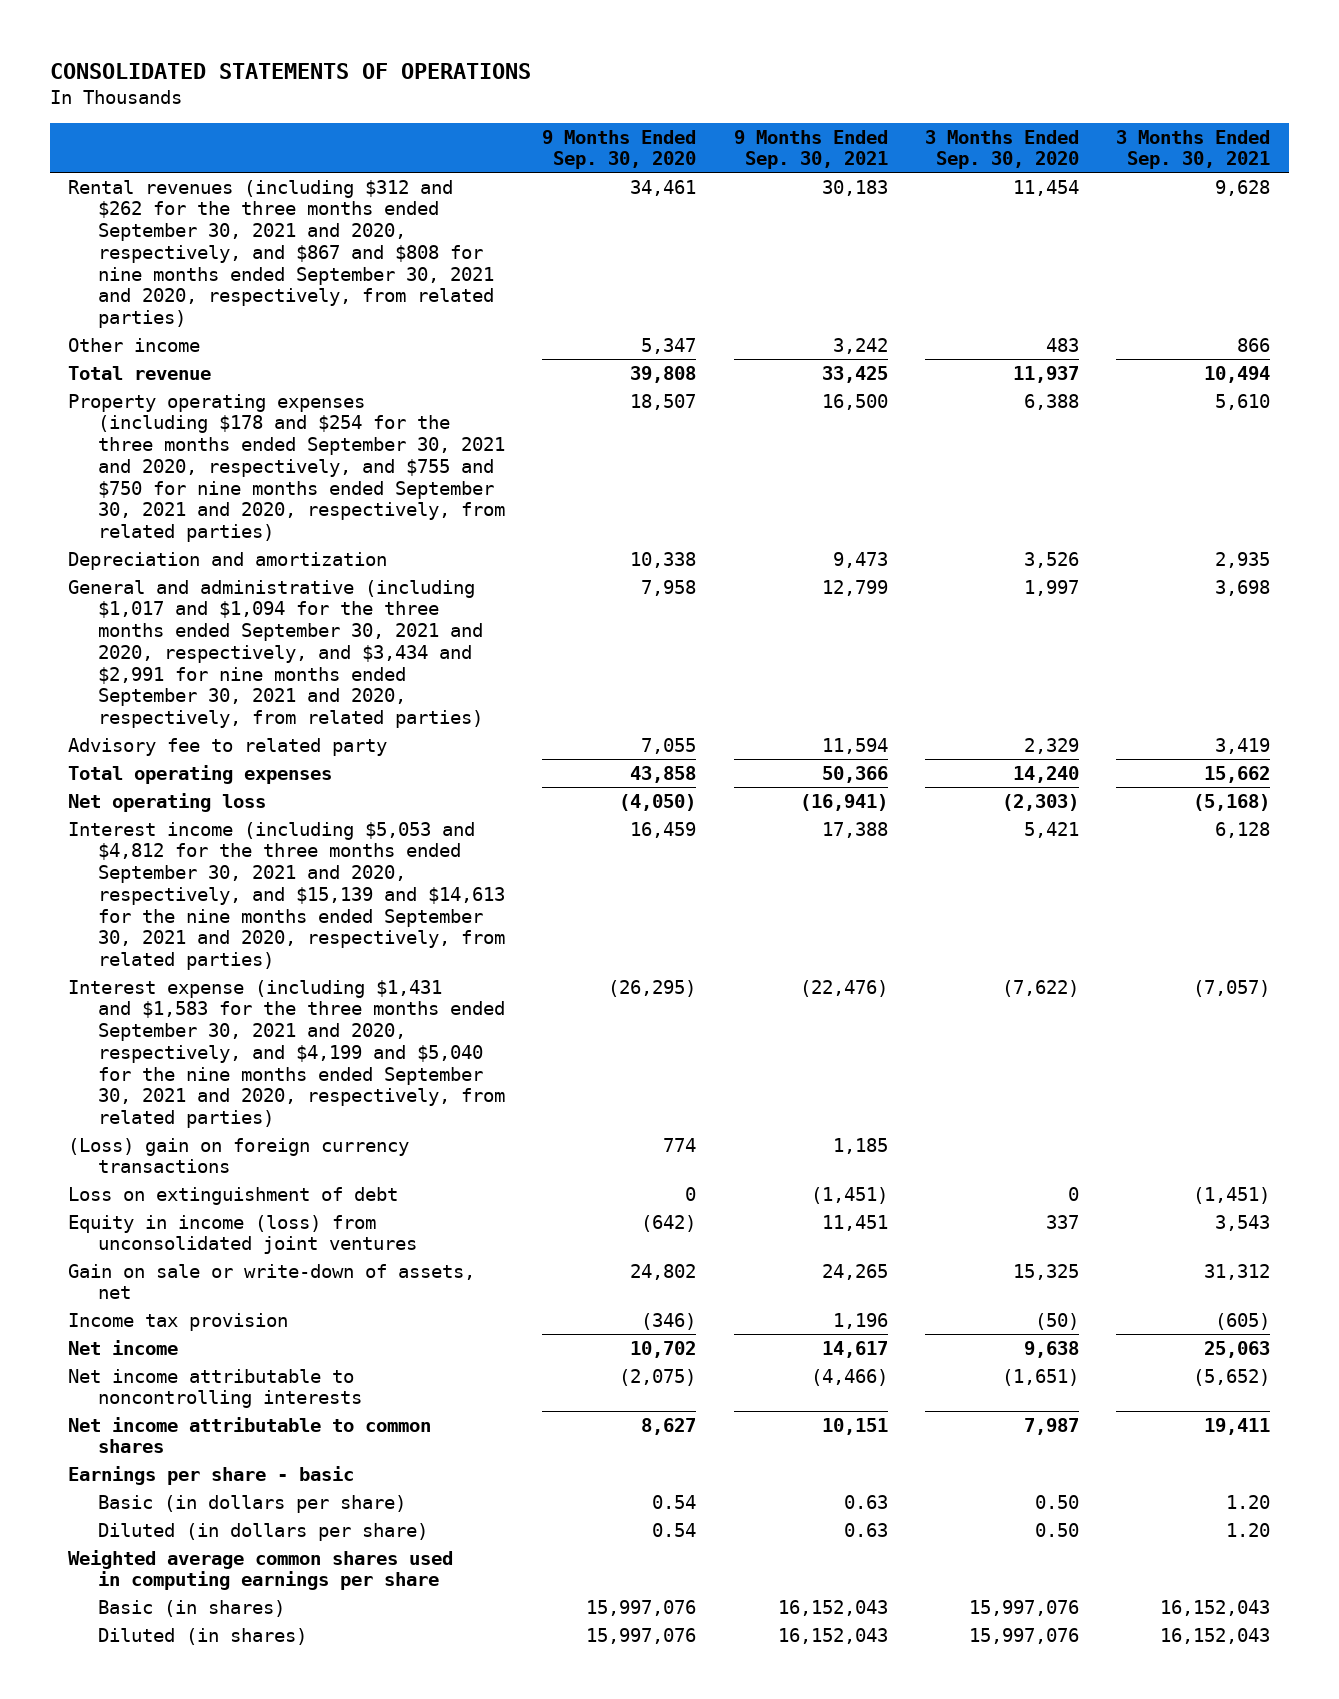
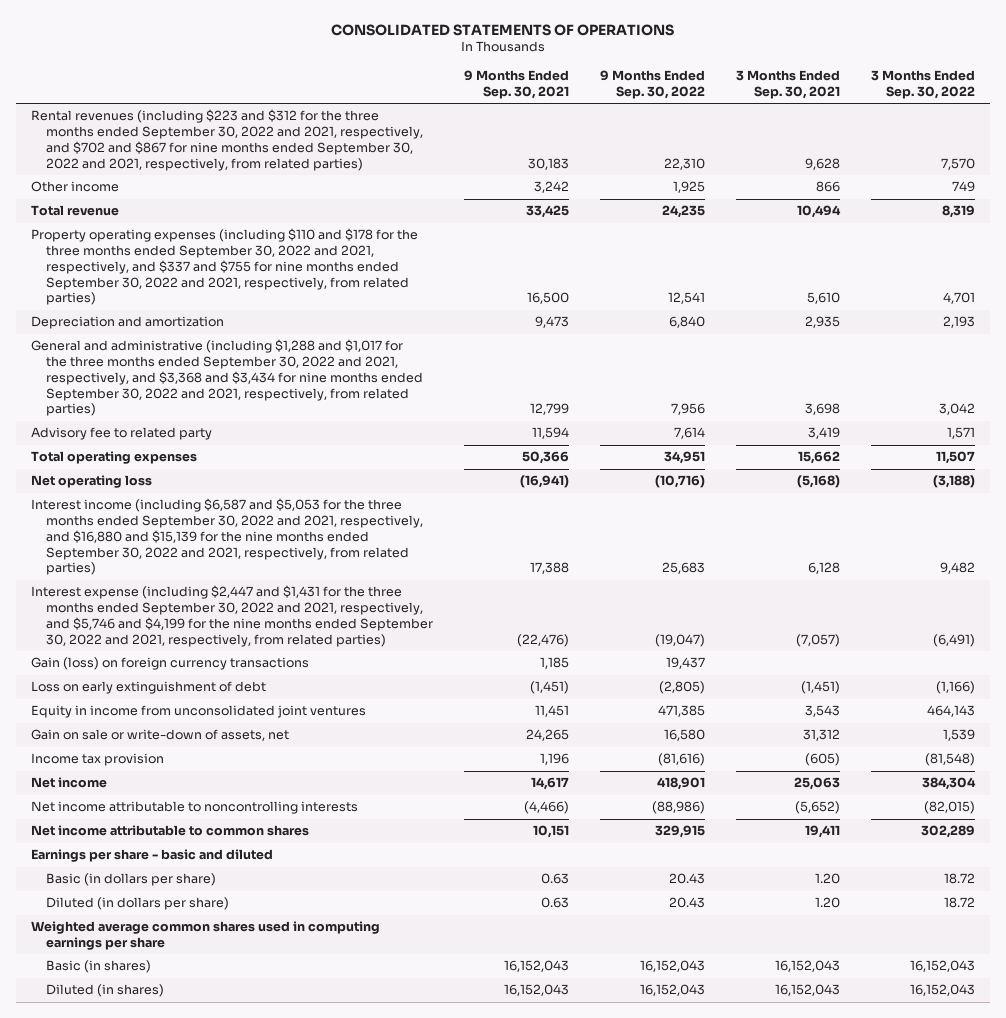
- | 9 Months Ended Sep. 30, 2020 | 9 Months Ended Sep. 30, 2021 | 3 Months Ended Sep. 30, 2020 | 3 Months Ended Sep. 30, 2021
+ | 9 Months Ended Sep. 30, 2021 | 9 Months Ended Sep. 30, 2022 | 3 Months Ended Sep. 30, 2021 | 3 Months Ended Sep. 30, 2022
- Rental revenues (including $312 and $262 for the three months ended September 30, 2021 and 2020, respectively, and $867 and $808 for nine months ended September 30, 2021 and 2020, respectively, from related parties) | 34,461 | 30,183 | 11,454 | 9,628
+ Rental revenues (including $223 and $312 for the three months ended September 30, 2022 and 2021, respectively, and $702 and $867 for nine months ended September 30, 2022 and 2021, respectively, from related parties) | 30,183 | 22,310 | 9,628 | 7,570
- Property operating expenses (including $178 and $254 for the three months ended September 30, 2021 and 2020, respectively, and $755 and $750 for nine months ended September 30, 2021 and 2020, respectively, from related parties) | 18,507 | 16,500 | 6,388 | 5,610
+ Property operating expenses (including $110 and $178 for the three months ended September 30, 2022 and 2021, respectively, and $337 and $755 for nine months ended September 30, 2022 and 2021, respectively, from related parties) | 16,500 | 12,541 | 5,610 | 4,701
- General and administrative (including $1,017 and $1,094 for the three months ended September 30, 2021 and 2020, respectively, and $3,434 and $2,991 for nine months ended September 30, 2021 and 2020, respectively, from related parties) | 7,958 | 12,799 | 1,997 | 3,698
+ General and administrative (including $1,288 and $1,017 for the three months ended September 30, 2022 and 2021, respectively, and $3,368 and $3,434 for nine months ended September 30, 2022 and 2021, respectively, from related parties) | 12,799 | 7,956 | 3,698 | 3,042
- Interest income (including $5,053 and $4,812 for the three months ended September 30, 2021 and 2020, respectively, and $15,139 and $14,613 for the nine months ended September 30, 2021 and 2020, respectively, from related parties) | 16,459 | 17,388 | 5,421 | 6,128
- Interest expense (including $1,431 and $1,583 for the three months ended September 30, 2021 and 2020, respectively, and $4,199 and $5,040 for the nine months ended September 30, 2021 and 2020, respectively, from related parties) | (26,295) | (22,476) | (7,622) | (7,057)
- (Loss) gain on foreign currency transactions | 774 | 1,185 | |
- Loss on extinguishment of debt | 0 | (1,451) | 0 | (1,451)
- Equity in income (loss) from unconsolidated joint ventures | (642) | 11,451 | 337 | 3,543
+ Interest income (including $6,587 and $5,053 for the three months ended September 30, 2022 and 2021, respectively, and $16,880 and $15,139 for the nine months ended September 30, 2022 and 2021, respectively, from related parties) | 17,388 | 25,683 | 6,128 | 9,482
+ Interest expense (including $2,447 and $1,431 for the three months ended September 30, 2022 and 2021, respectively, and $5,746 and $4,199 for the nine months ended September 30, 2022 and 2021, respectively, from related parties) | (22,476) | (19,047) | (7,057) | (6,491)
+ Gain (loss) on foreign currency transactions | 1,185 | 19,437 | |
+ Loss on early extinguishment of debt | (1,451) | (2,805) | (1,451) | (1,166)
+ Equity in income from unconsolidated joint ventures | 11,451 | 471,385 | 3,543 | 464,143
- Earnings per share - basic
+ Earnings per share - basic and diluted

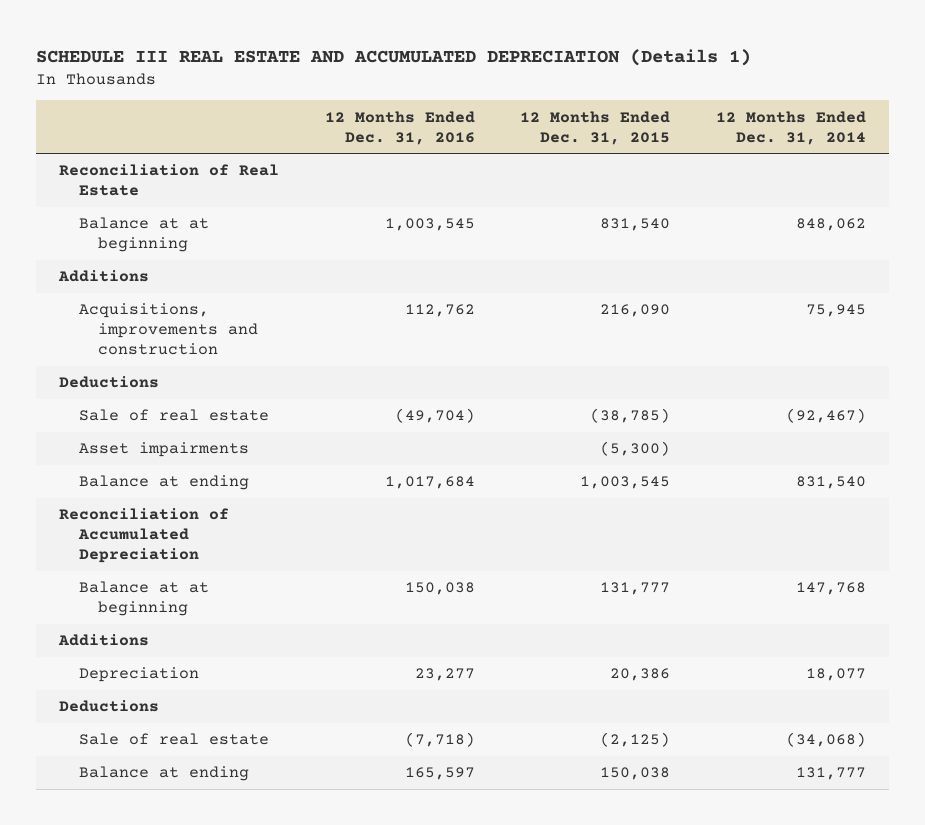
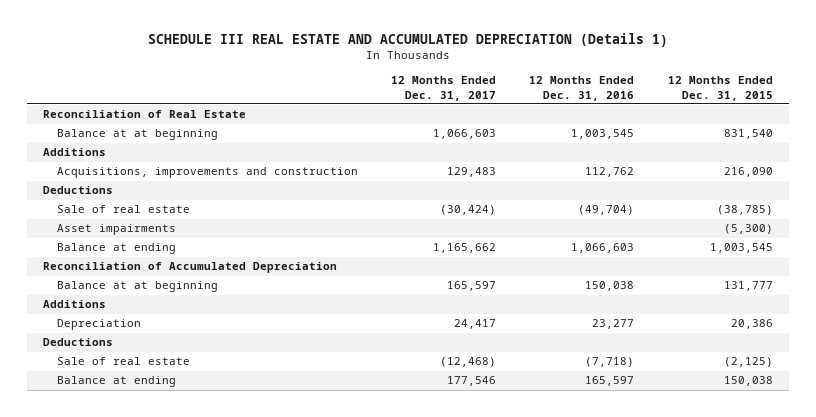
- | 12 Months Ended Dec. 31, 2016 | 12 Months Ended Dec. 31, 2015 | 12 Months Ended Dec. 31, 2014
+ | 12 Months Ended Dec. 31, 2017 | 12 Months Ended Dec. 31, 2016 | 12 Months Ended Dec. 31, 2015
- Balance at ending | 1,017,684 | 1,003,545 | 831,540
+ Balance at ending | 1,165,662 | 1,066,603 | 1,003,545

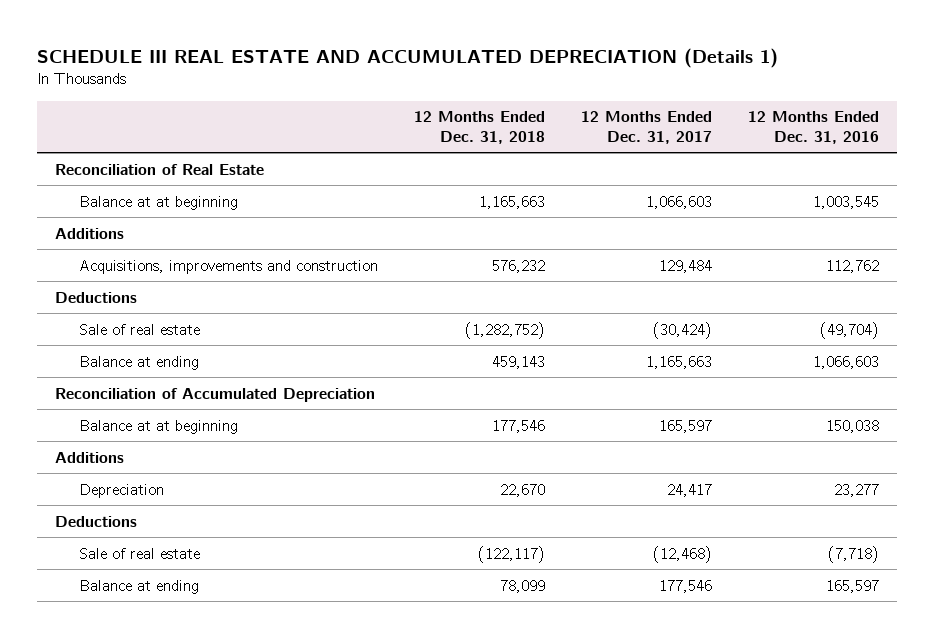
- | 12 Months Ended Dec. 31, 2017 | 12 Months Ended Dec. 31, 2016 | 12 Months Ended Dec. 31, 2015
+ | 12 Months Ended Dec. 31, 2018 | 12 Months Ended Dec. 31, 2017 | 12 Months Ended Dec. 31, 2016
- Acquisitions, improvements and construction | 129,483 | 112,762 | 216,090
+ Acquisitions, improvements and construction | 576,232 | 129,484 | 112,762
- Asset impairments | | | (5,300)
- Balance at ending | 1,165,662 | 1,066,603 | 1,003,545
+ Balance at ending | 459,143 | 1,165,663 | 1,066,603

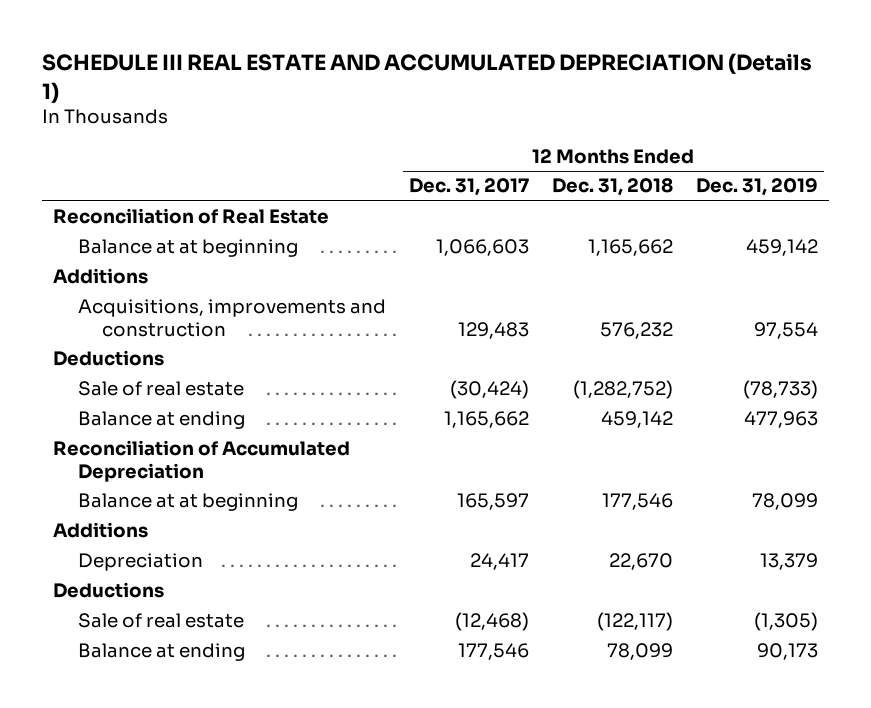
- | 12 Months Ended Dec. 31, 2018 | 12 Months Ended Dec. 31, 2017 | 12 Months Ended Dec. 31, 2016
+ | 12 Months Ended Dec. 31, 2017 | 12 Months Ended Dec. 31, 2018 | 12 Months Ended Dec. 31, 2019
- Balance at at beginning | 1,165,663 | 1,066,603 | 1,003,545
+ Balance at at beginning | 1,066,603 | 1,165,662 | 459,142
- Acquisitions, improvements and construction | 576,232 | 129,484 | 112,762
+ Acquisitions, improvements and construction | 129,483 | 576,232 | 97,554
- Balance at ending | 459,143 | 1,165,663 | 1,066,603
+ Balance at ending | 1,165,662 | 459,142 | 477,963

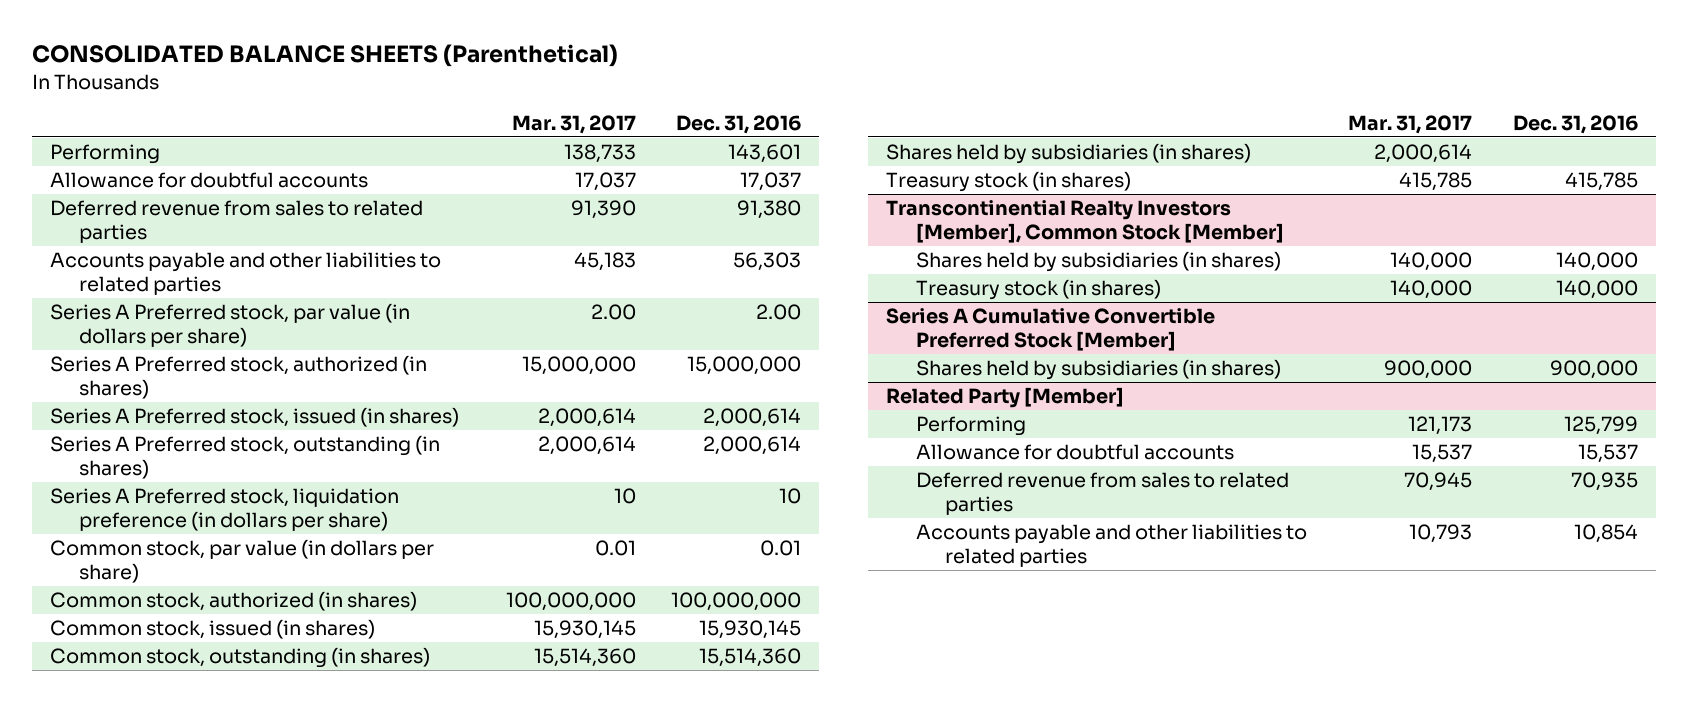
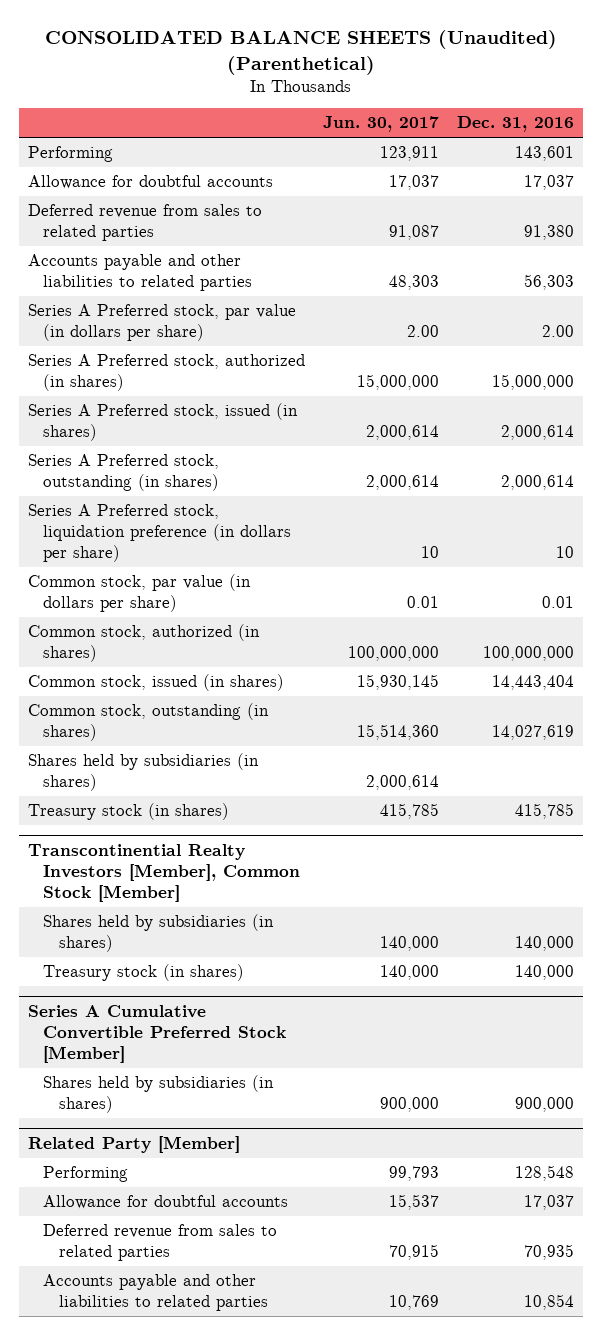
- CONSOLIDATED BALANCE SHEETS (Parenthetical)
+ CONSOLIDATED BALANCE SHEETS (Unaudited) (Parenthetical)
- | Mar. 31, 2017 | Dec. 31, 2016
+ | Jun. 30, 2017 | Dec. 31, 2016
- Common stock, issued (in shares) | 15,930,145 | 15,930,145
- Common stock, outstanding (in shares) | 15,514,360 | 15,514,360
+ Common stock, issued (in shares) | 15,930,145 | 14,443,404
+ Common stock, outstanding (in shares) | 15,514,360 | 14,027,619
@ Related Party [Member]
- Performing | 121,173 | 125,799
- Allowance for doubtful accounts | 15,537 | 15,537
+ Performing | 99,793 | 128,548
+ Allowance for doubtful accounts | 15,537 | 17,037

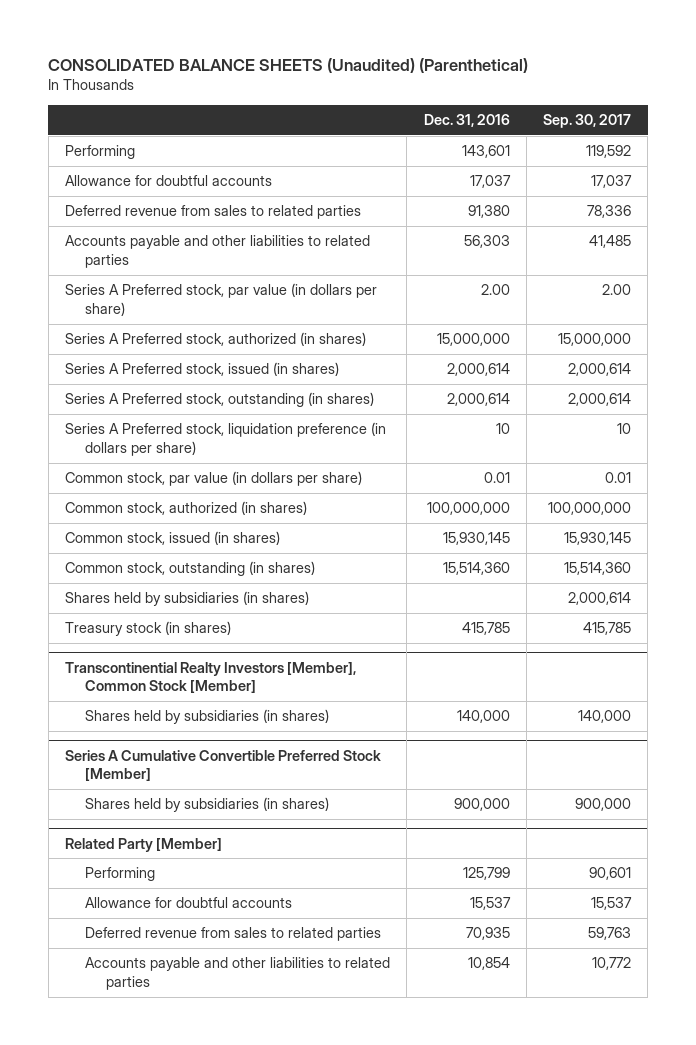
- | Jun. 30, 2017 | Dec. 31, 2016
+ | Dec. 31, 2016 | Sep. 30, 2017
- Common stock, issued (in shares) | 15,930,145 | 14,443,404
- Common stock, outstanding (in shares) | 15,514,360 | 14,027,619
+ Common stock, issued (in shares) | 15,930,145 | 15,930,145
+ Common stock, outstanding (in shares) | 15,514,360 | 15,514,360
@ Transcontinential Realty Investors [Member], Common Stock [Member]
- Treasury stock (in shares) | 140,000 | 140,000
@ Related Party [Member]
- Performing | 99,793 | 128,548
- Allowance for doubtful accounts | 15,537 | 17,037
+ Performing | 125,799 | 90,601
+ Allowance for doubtful accounts | 15,537 | 15,537

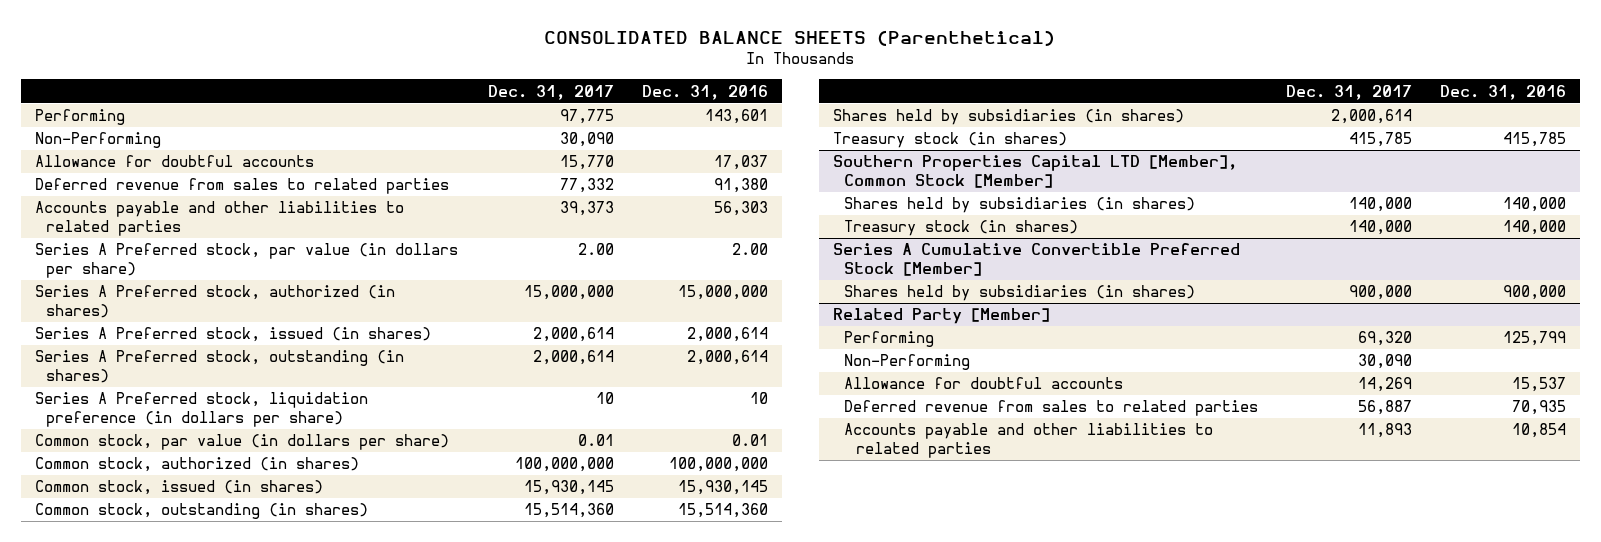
- CONSOLIDATED BALANCE SHEETS (Unaudited) (Parenthetical)
+ CONSOLIDATED BALANCE SHEETS (Parenthetical)
- | Dec. 31, 2016 | Sep. 30, 2017
+ | Dec. 31, 2017 | Dec. 31, 2016
+ Non-Performing | 30,090 |
- Transcontinential Realty Investors [Member], Common Stock [Member]
+ Southern Properties Capital LTD [Member], Common Stock [Member]
+ Treasury stock (in shares) | 140,000 | 140,000
@ Related Party [Member]
+ Non-Performing | 30,090 |

